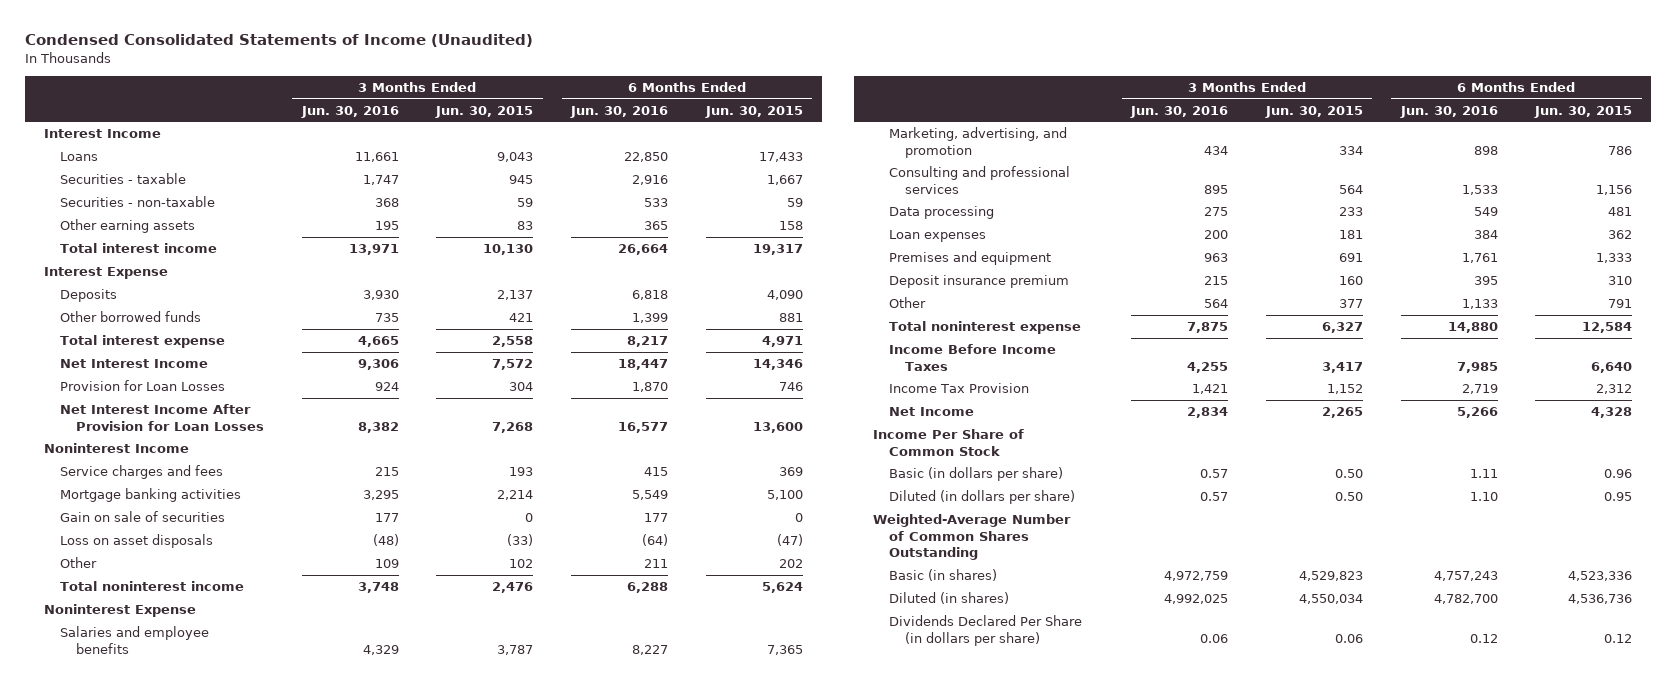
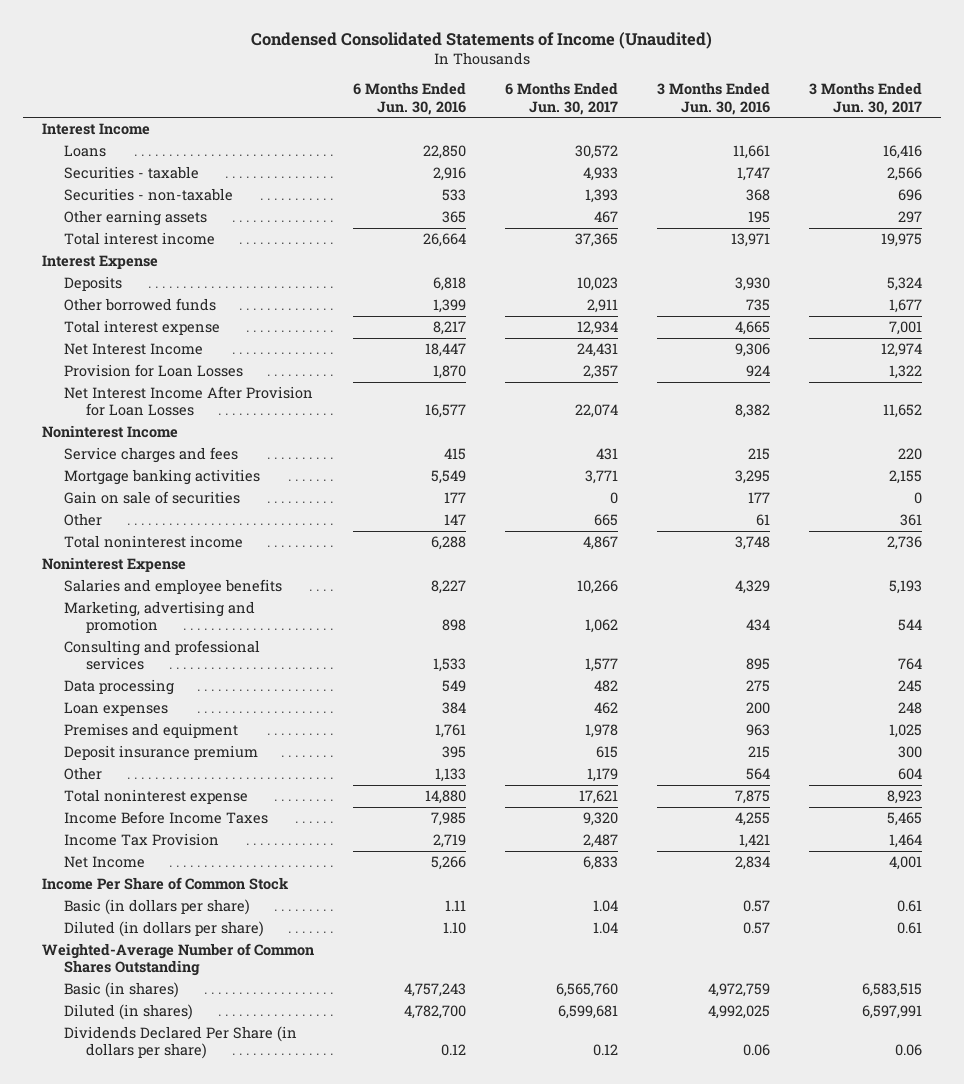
- | 3 Months Ended Jun. 30, 2016 | 3 Months Ended Jun. 30, 2015 | 6 Months Ended Jun. 30, 2016 | 6 Months Ended Jun. 30, 2015
+ | 6 Months Ended Jun. 30, 2016 | 6 Months Ended Jun. 30, 2017 | 3 Months Ended Jun. 30, 2016 | 3 Months Ended Jun. 30, 2017
- Loss on asset disposals | (48) | (33) | (64) | (47)
- Other | 109 | 102 | 211 | 202
+ Other | 147 | 665 | 61 | 361
- Marketing, advertising, and promotion | 434 | 334 | 898 | 786
+ Marketing, advertising and promotion | 898 | 1,062 | 434 | 544

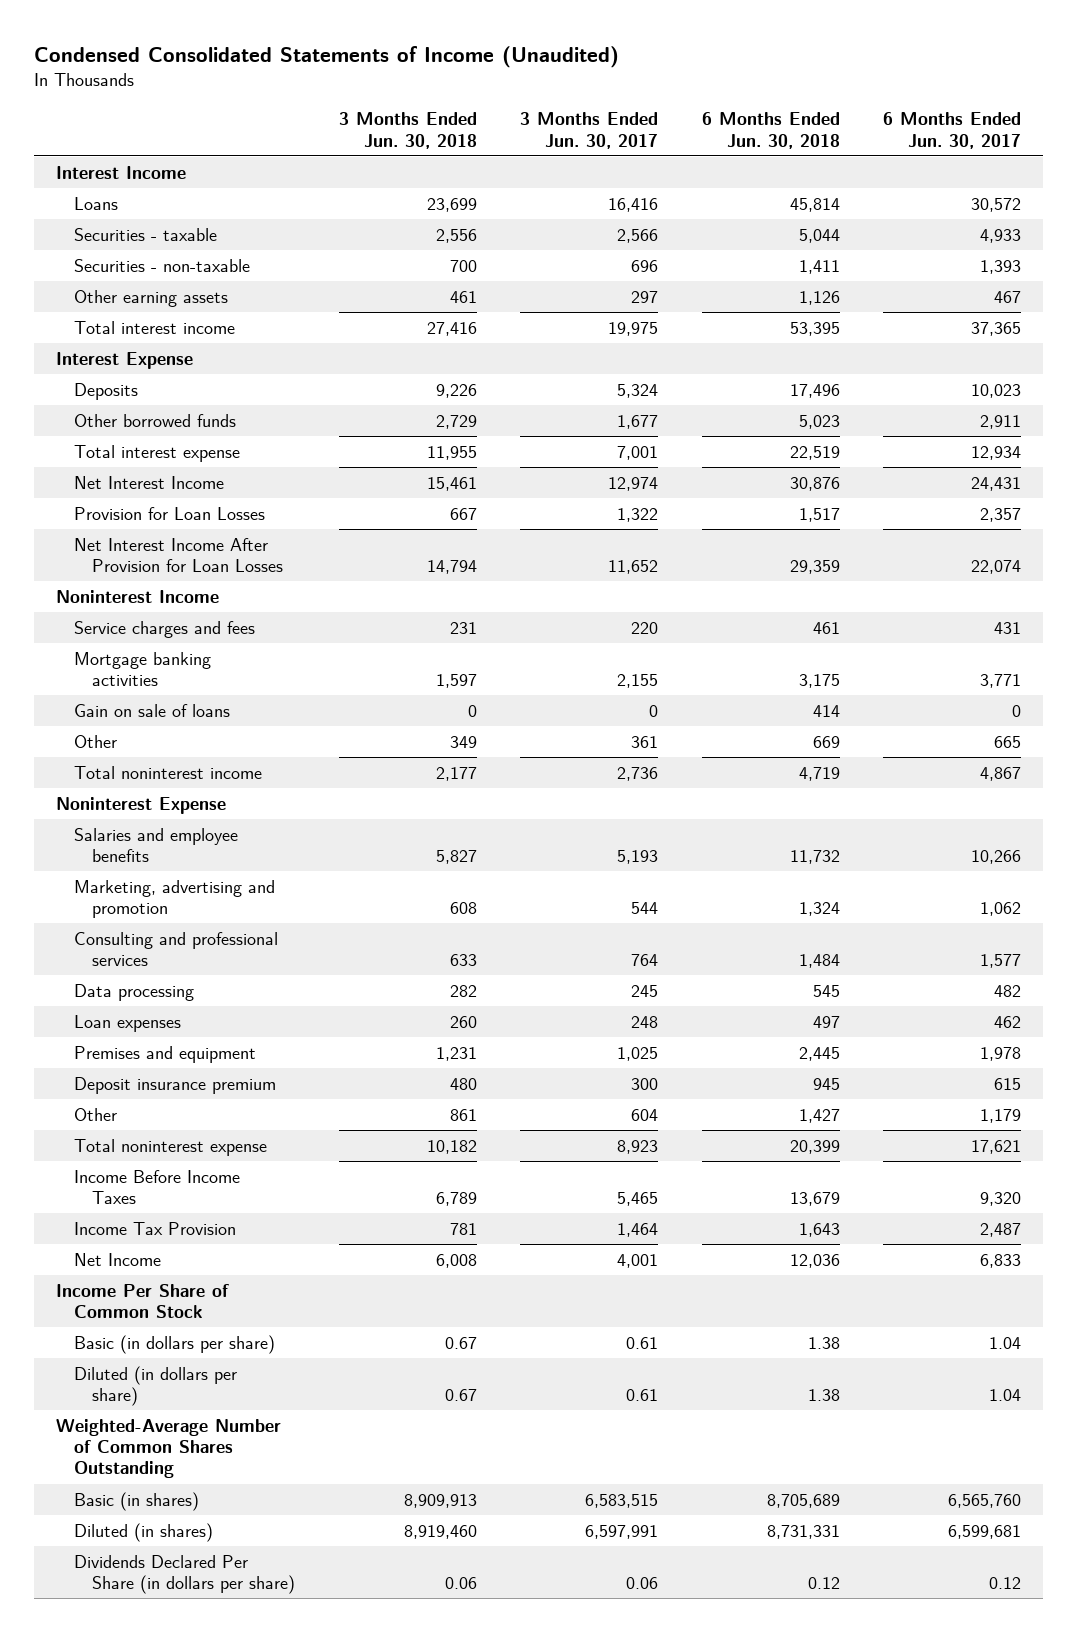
- | 6 Months Ended Jun. 30, 2016 | 6 Months Ended Jun. 30, 2017 | 3 Months Ended Jun. 30, 2016 | 3 Months Ended Jun. 30, 2017
+ | 3 Months Ended Jun. 30, 2018 | 3 Months Ended Jun. 30, 2017 | 6 Months Ended Jun. 30, 2018 | 6 Months Ended Jun. 30, 2017
- Gain on sale of securities | 177 | 0 | 177 | 0
+ Gain on sale of loans | 0 | 0 | 414 | 0

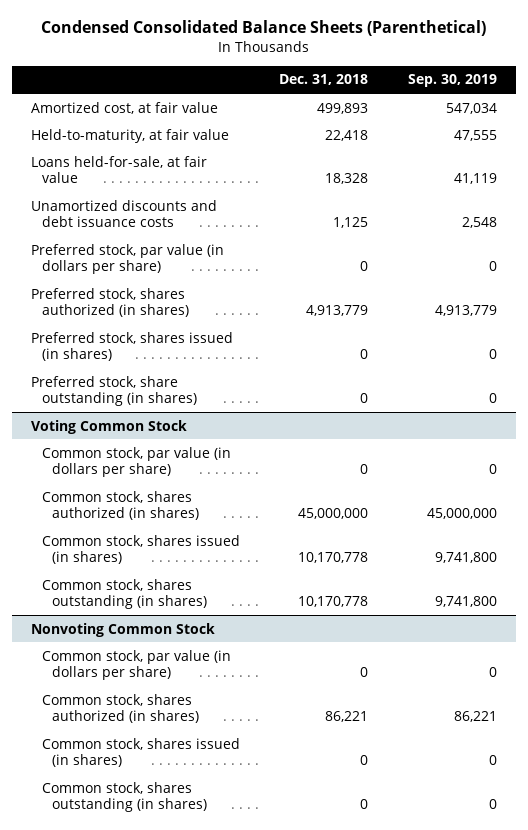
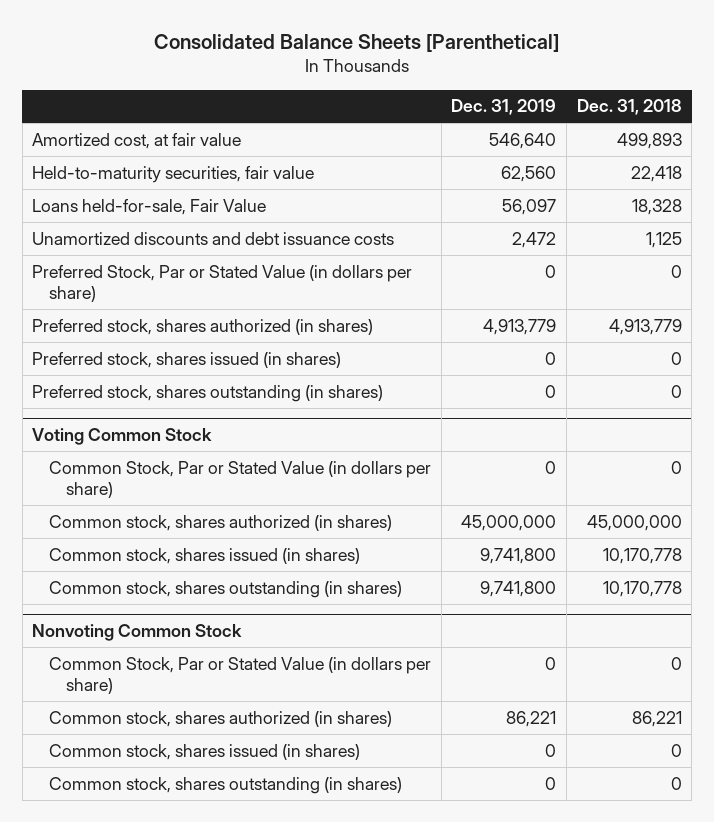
- Condensed Consolidated Balance Sheets (Parenthetical)
+ Consolidated Balance Sheets [Parenthetical]
- | Dec. 31, 2018 | Sep. 30, 2019
+ | Dec. 31, 2019 | Dec. 31, 2018
- Held-to-maturity, at fair value | 22,418 | 47,555
- Loans held-for-sale, at fair value | 18,328 | 41,119
+ Held-to-maturity securities, fair value | 62,560 | 22,418
+ Loans held-for-sale, Fair Value | 56,097 | 18,328
- Preferred stock, par value (in dollars per share) | 0 | 0
+ Preferred Stock, Par or Stated Value (in dollars per share) | 0 | 0
- Preferred stock, share outstanding (in shares) | 0 | 0
+ Preferred stock, shares outstanding (in shares) | 0 | 0
@ Voting Common Stock
- Common stock, par value (in dollars per share) | 0 | 0
+ Common Stock, Par or Stated Value (in dollars per share) | 0 | 0
@ Nonvoting Common Stock
- Common stock, par value (in dollars per share) | 0 | 0
+ Common Stock, Par or Stated Value (in dollars per share) | 0 | 0

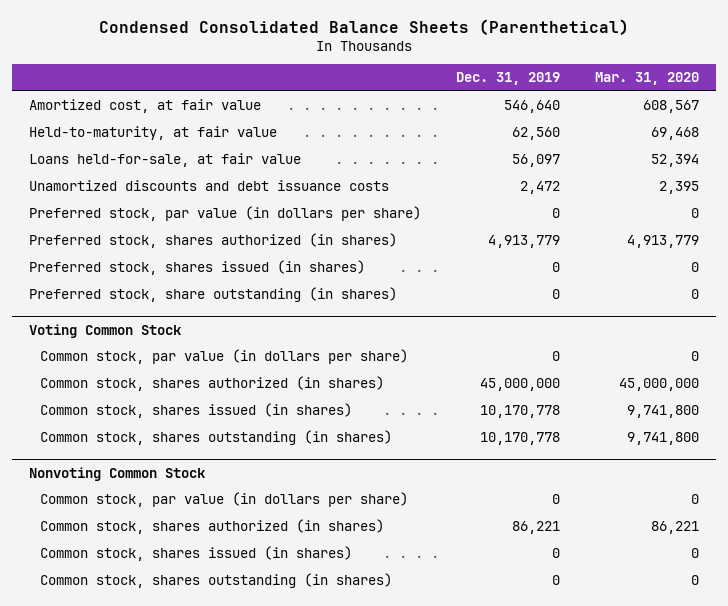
- Consolidated Balance Sheets [Parenthetical]
+ Condensed Consolidated Balance Sheets (Parenthetical)
- | Dec. 31, 2019 | Dec. 31, 2018
+ | Dec. 31, 2019 | Mar. 31, 2020
- Held-to-maturity securities, fair value | 62,560 | 22,418
- Loans held-for-sale, Fair Value | 56,097 | 18,328
+ Held-to-maturity, at fair value | 62,560 | 69,468
+ Loans held-for-sale, at fair value | 56,097 | 52,394
- Preferred Stock, Par or Stated Value (in dollars per share) | 0 | 0
+ Preferred stock, par value (in dollars per share) | 0 | 0
- Preferred stock, shares outstanding (in shares) | 0 | 0
+ Preferred stock, share outstanding (in shares) | 0 | 0
@ Voting Common Stock
- Common Stock, Par or Stated Value (in dollars per share) | 0 | 0
+ Common stock, par value (in dollars per share) | 0 | 0
- Common stock, shares issued (in shares) | 9,741,800 | 10,170,778
- Common stock, shares outstanding (in shares) | 9,741,800 | 10,170,778
+ Common stock, shares issued (in shares) | 10,170,778 | 9,741,800
+ Common stock, shares outstanding (in shares) | 10,170,778 | 9,741,800
@ Nonvoting Common Stock
- Common Stock, Par or Stated Value (in dollars per share) | 0 | 0
+ Common stock, par value (in dollars per share) | 0 | 0

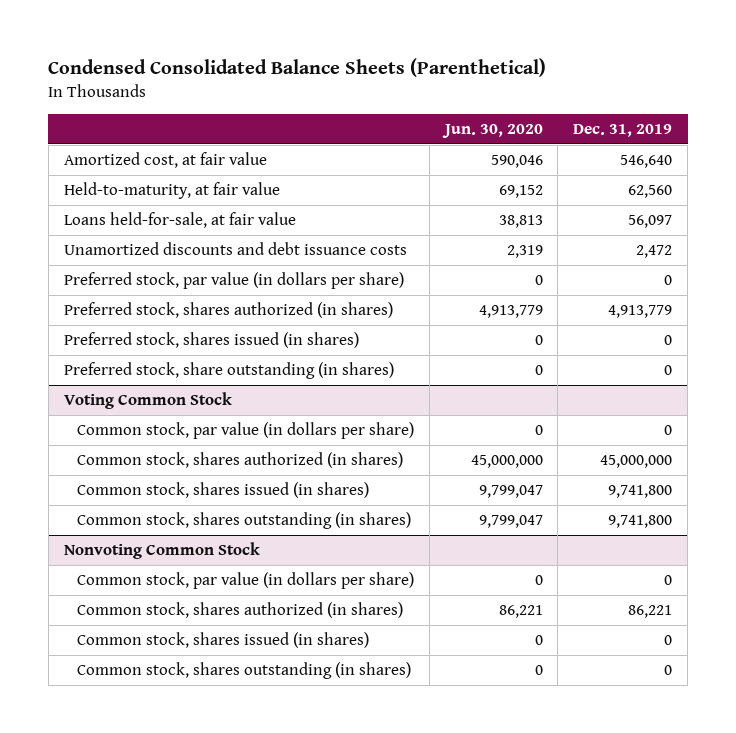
- | Dec. 31, 2019 | Mar. 31, 2020
+ | Jun. 30, 2020 | Dec. 31, 2019
@ Voting Common Stock
- Common stock, shares issued (in shares) | 10,170,778 | 9,741,800
- Common stock, shares outstanding (in shares) | 10,170,778 | 9,741,800
+ Common stock, shares issued (in shares) | 9,799,047 | 9,741,800
+ Common stock, shares outstanding (in shares) | 9,799,047 | 9,741,800

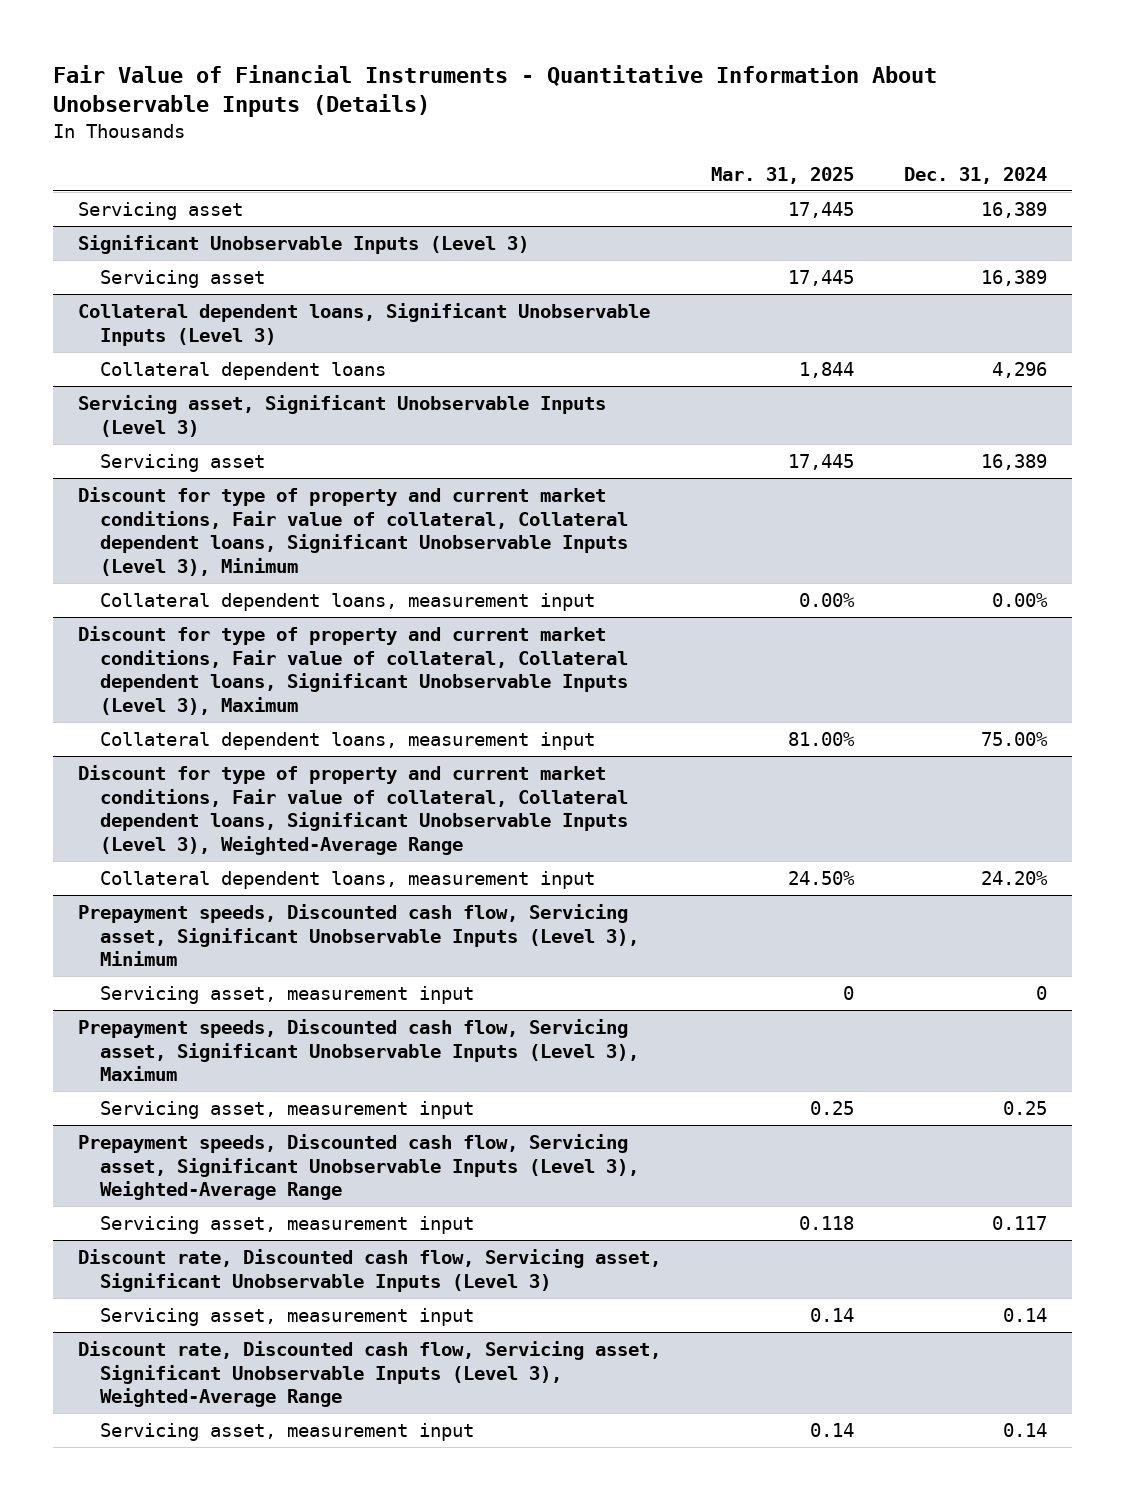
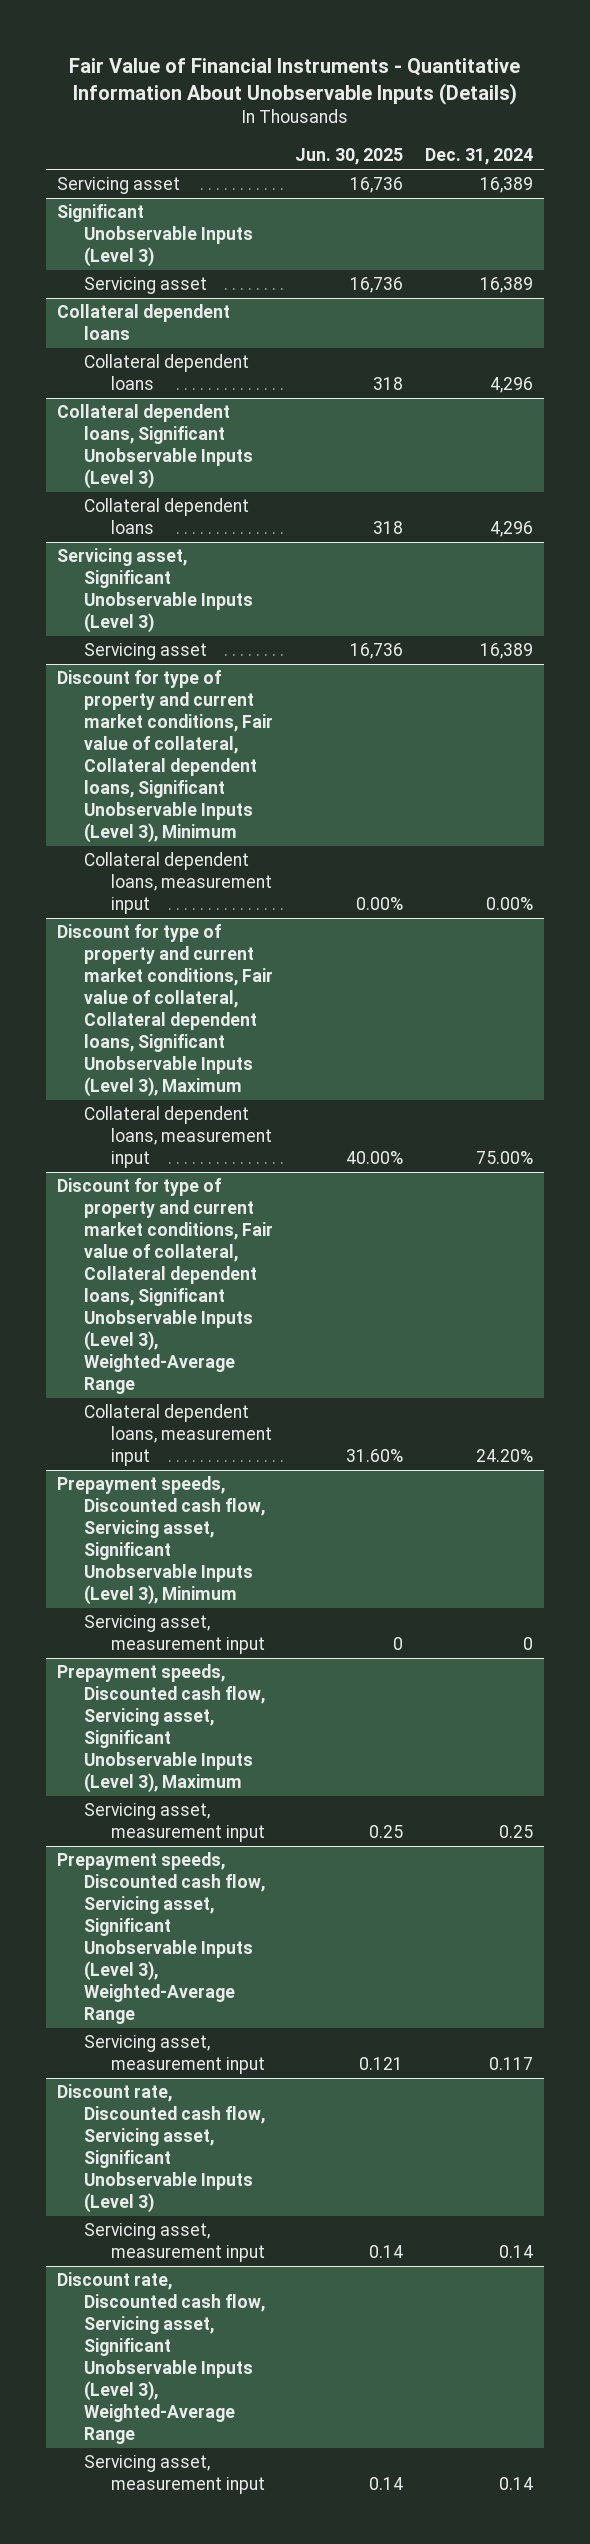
- | Mar. 31, 2025 | Dec. 31, 2024
+ | Jun. 30, 2025 | Dec. 31, 2024
+ Collateral dependent loans
+ Collateral dependent loans | 318 | 4,296

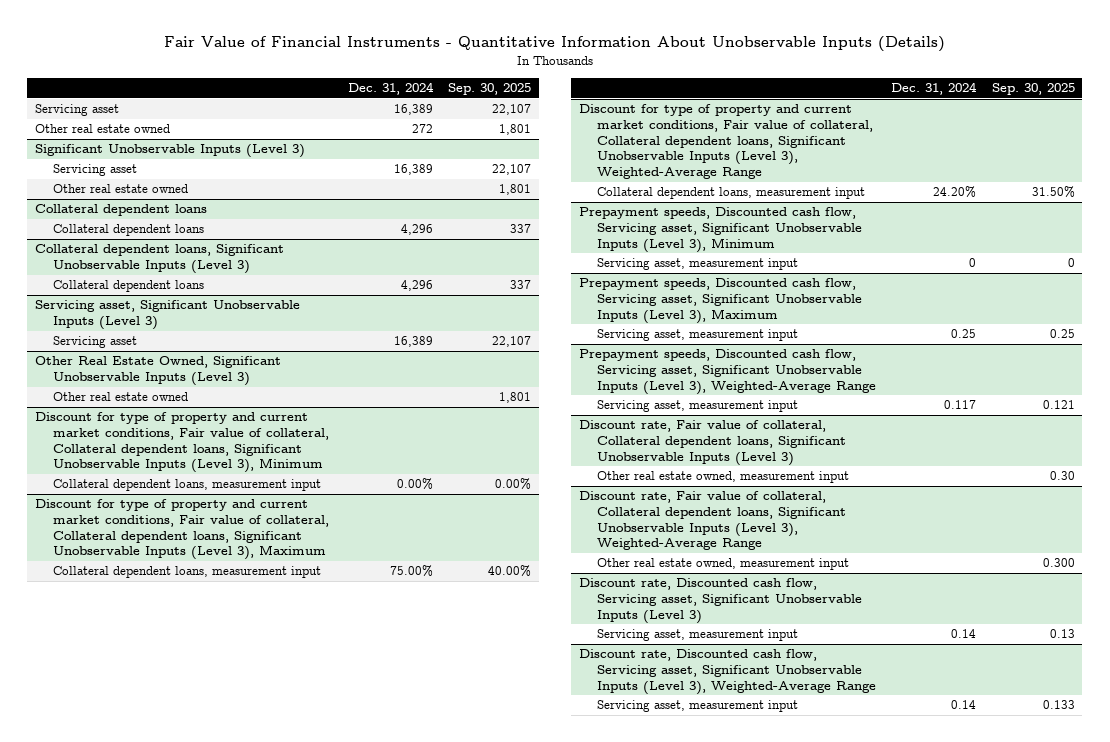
- | Jun. 30, 2025 | Dec. 31, 2024
+ | Dec. 31, 2024 | Sep. 30, 2025
+ Other real estate owned | 272 | 1,801
@ Significant Unobservable Inputs (Level 3)
+ Other real estate owned | | 1,801
+ Other Real Estate Owned, Significant Unobservable Inputs (Level 3)
+ Other real estate owned | | 1,801
+ Discount rate, Fair value of collateral, Collateral dependent loans, Significant Unobservable Inputs (Level 3)
+ Other real estate owned, measurement input | | 0.30
+ Discount rate, Fair value of collateral, Collateral dependent loans, Significant Unobservable Inputs (Level 3), Weighted-Average Range
+ Other real estate owned, measurement input | | 0.300

